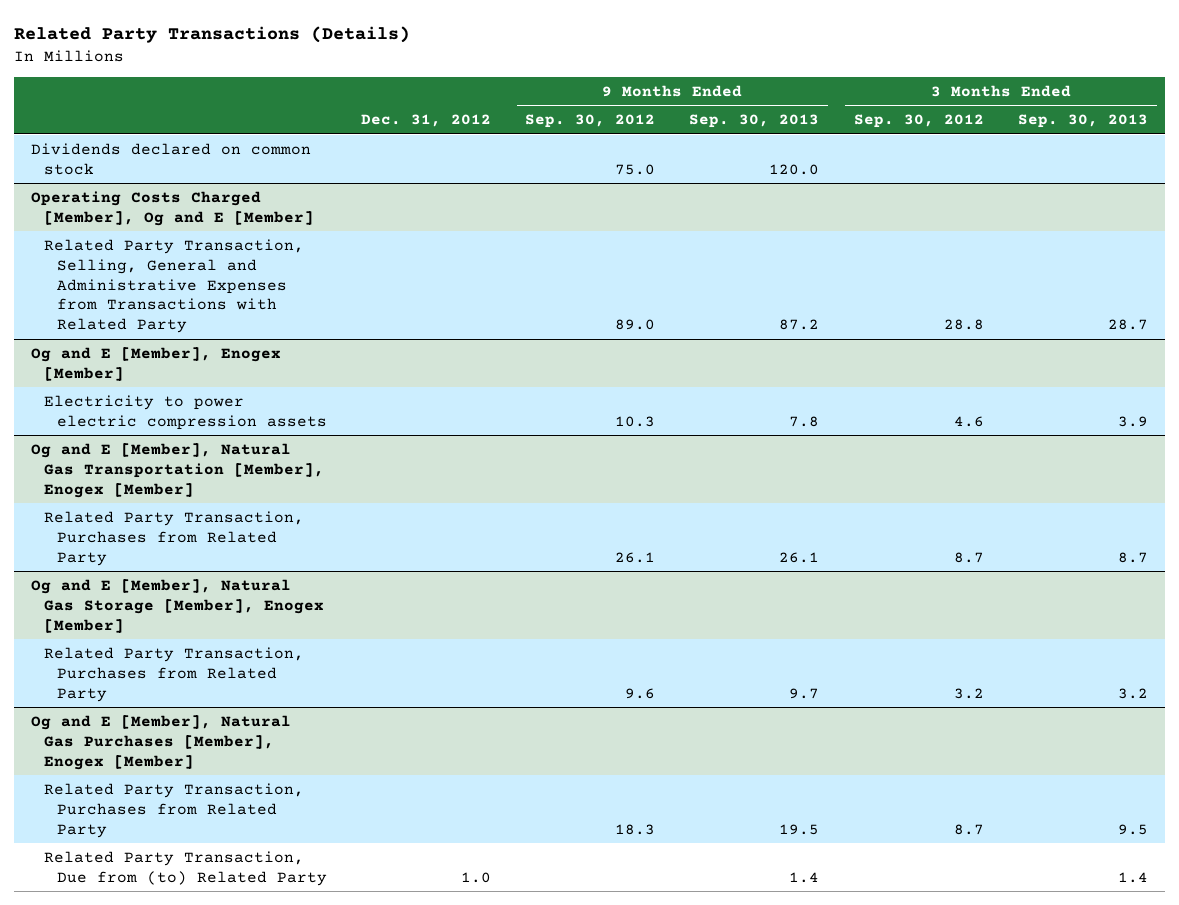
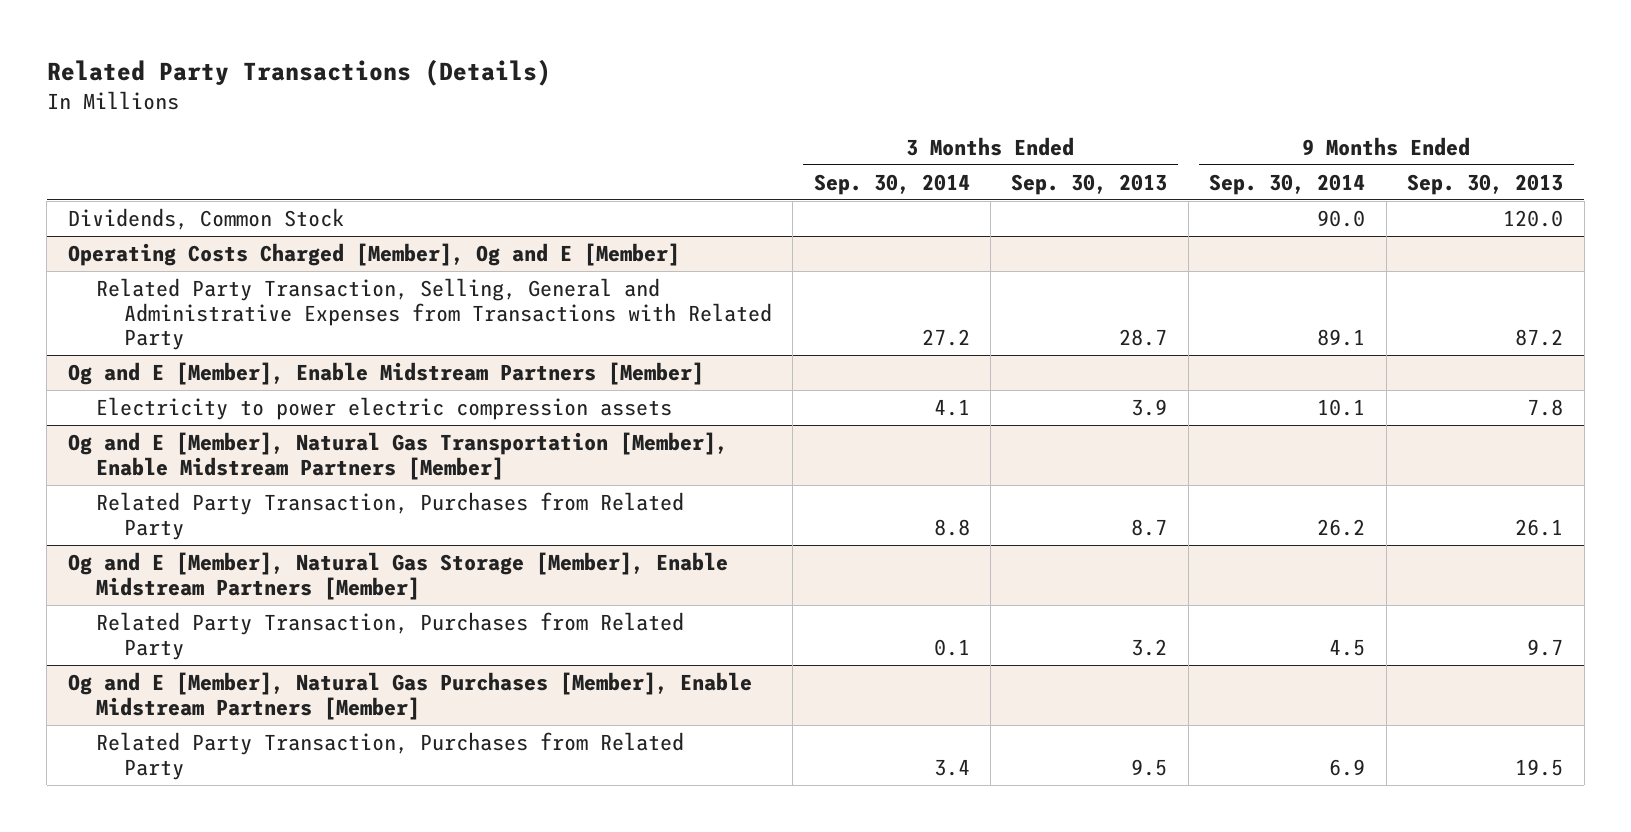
- | Dec. 31, 2012 | 9 Months Ended Sep. 30, 2012 | 9 Months Ended Sep. 30, 2013 | 3 Months Ended Sep. 30, 2012 | 3 Months Ended Sep. 30, 2013
+ | 3 Months Ended Sep. 30, 2014 | 3 Months Ended Sep. 30, 2013 | 9 Months Ended Sep. 30, 2014 | 9 Months Ended Sep. 30, 2013
- Dividends declared on common stock | | 75.0 | 120.0 | |
+ Dividends, Common Stock | | | 90.0 | 120.0
- Og and E [Member], Enogex [Member]
+ Og and E [Member], Enable Midstream Partners [Member]
- Og and E [Member], Natural Gas Transportation [Member], Enogex [Member]
+ Og and E [Member], Natural Gas Transportation [Member], Enable Midstream Partners [Member]
- Og and E [Member], Natural Gas Storage [Member], Enogex [Member]
+ Og and E [Member], Natural Gas Storage [Member], Enable Midstream Partners [Member]
- Og and E [Member], Natural Gas Purchases [Member], Enogex [Member]
+ Og and E [Member], Natural Gas Purchases [Member], Enable Midstream Partners [Member]
- Related Party Transaction, Due from (to) Related Party | 1.0 | | 1.4 | | 1.4

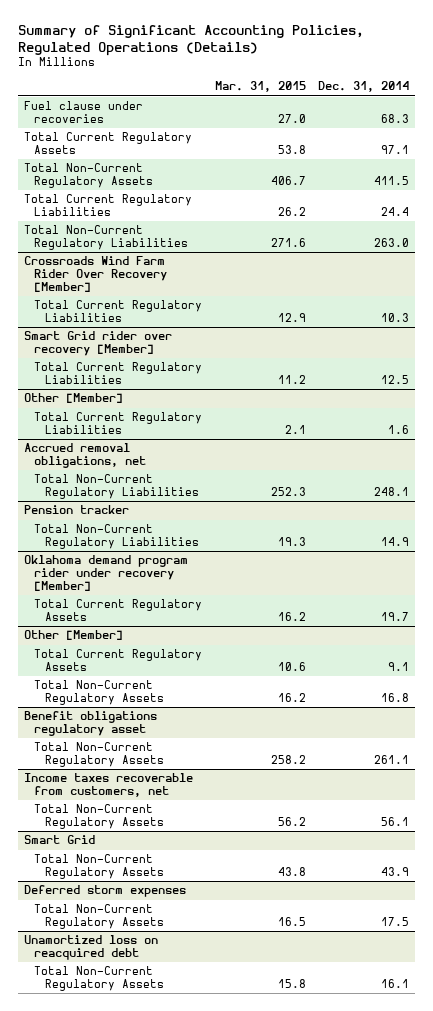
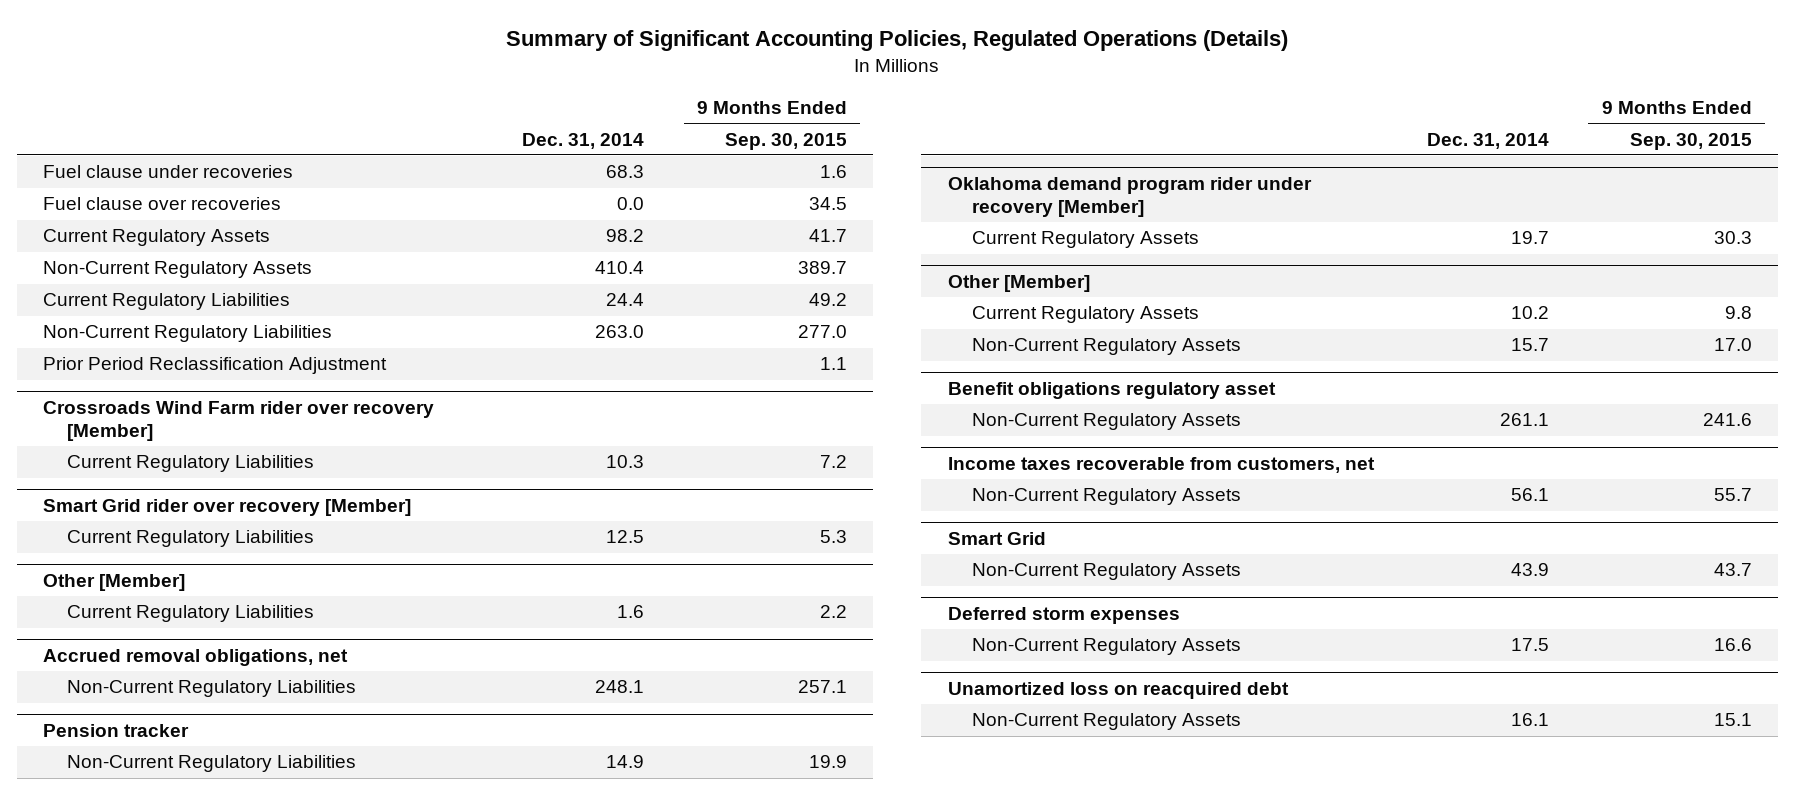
- | Mar. 31, 2015 | Dec. 31, 2014
+ | Dec. 31, 2014 | 9 Months Ended Sep. 30, 2015
- Total Current Regulatory Assets | 53.8 | 97.1
- Total Non-Current Regulatory Assets | 406.7 | 411.5
- Total Current Regulatory Liabilities | 26.2 | 24.4
- Total Non-Current Regulatory Liabilities | 271.6 | 263.0
- Crossroads Wind Farm Rider Over Recovery [Member]
- Total Current Regulatory Liabilities | 12.9 | 10.3
+ Fuel clause over recoveries | 0.0 | 34.5
+ Current Regulatory Assets | 98.2 | 41.7
+ Non-Current Regulatory Assets | 410.4 | 389.7
+ Current Regulatory Liabilities | 24.4 | 49.2
+ Non-Current Regulatory Liabilities | 263.0 | 277.0
+ Prior Period Reclassification Adjustment | | 1.1
+ Crossroads Wind Farm rider over recovery [Member]
+ Current Regulatory Liabilities | 10.3 | 7.2
@ Smart Grid rider over recovery [Member]
- Total Current Regulatory Liabilities | 11.2 | 12.5
+ Current Regulatory Liabilities | 12.5 | 5.3
@ Other [Member]
- Total Current Regulatory Liabilities | 2.1 | 1.6
+ Current Regulatory Liabilities | 1.6 | 2.2
@ Accrued removal obligations, net
- Total Non-Current Regulatory Liabilities | 252.3 | 248.1
+ Non-Current Regulatory Liabilities | 248.1 | 257.1
@ Pension tracker
- Total Non-Current Regulatory Liabilities | 19.3 | 14.9
+ Non-Current Regulatory Liabilities | 14.9 | 19.9
@ Oklahoma demand program rider under recovery [Member]
- Total Current Regulatory Assets | 16.2 | 19.7
+ Current Regulatory Assets | 19.7 | 30.3
@ Other [Member]
- Total Current Regulatory Assets | 10.6 | 9.1
- Total Non-Current Regulatory Assets | 16.2 | 16.8
+ Current Regulatory Assets | 10.2 | 9.8
+ Non-Current Regulatory Assets | 15.7 | 17.0
@ Benefit obligations regulatory asset
- Total Non-Current Regulatory Assets | 258.2 | 261.1
+ Non-Current Regulatory Assets | 261.1 | 241.6
@ Income taxes recoverable from customers, net
- Total Non-Current Regulatory Assets | 56.2 | 56.1
+ Non-Current Regulatory Assets | 56.1 | 55.7
@ Smart Grid
- Total Non-Current Regulatory Assets | 43.8 | 43.9
+ Non-Current Regulatory Assets | 43.9 | 43.7
@ Deferred storm expenses
- Total Non-Current Regulatory Assets | 16.5 | 17.5
+ Non-Current Regulatory Assets | 17.5 | 16.6
@ Unamortized loss on reacquired debt
- Total Non-Current Regulatory Assets | 15.8 | 16.1
+ Non-Current Regulatory Assets | 16.1 | 15.1

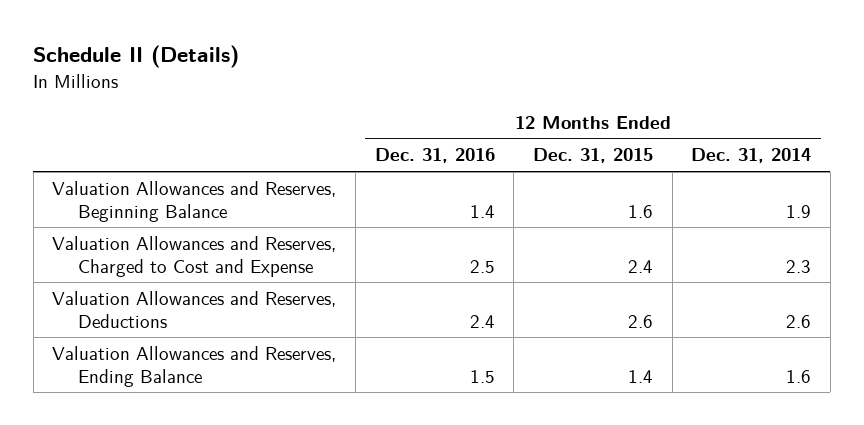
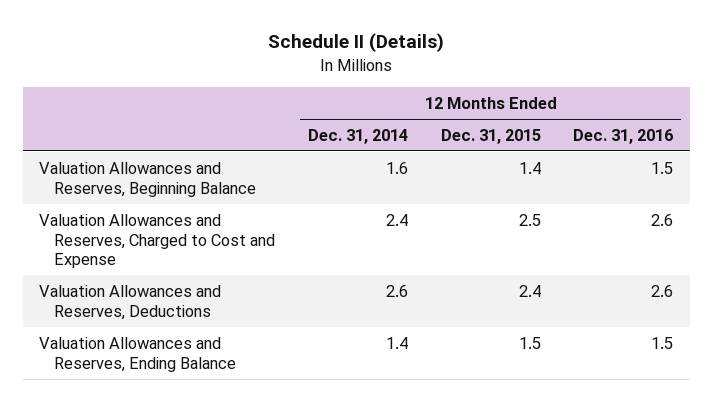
- | 12 Months Ended Dec. 31, 2016 | 12 Months Ended Dec. 31, 2015 | 12 Months Ended Dec. 31, 2014
+ | 12 Months Ended Dec. 31, 2014 | 12 Months Ended Dec. 31, 2015 | 12 Months Ended Dec. 31, 2016
- Valuation Allowances and Reserves, Beginning Balance | 1.4 | 1.6 | 1.9
- Valuation Allowances and Reserves, Charged to Cost and Expense | 2.5 | 2.4 | 2.3
- Valuation Allowances and Reserves, Deductions | 2.4 | 2.6 | 2.6
- Valuation Allowances and Reserves, Ending Balance | 1.5 | 1.4 | 1.6
+ Valuation Allowances and Reserves, Beginning Balance | 1.6 | 1.4 | 1.5
+ Valuation Allowances and Reserves, Charged to Cost and Expense | 2.4 | 2.5 | 2.6
+ Valuation Allowances and Reserves, Deductions | 2.6 | 2.4 | 2.6
+ Valuation Allowances and Reserves, Ending Balance | 1.4 | 1.5 | 1.5

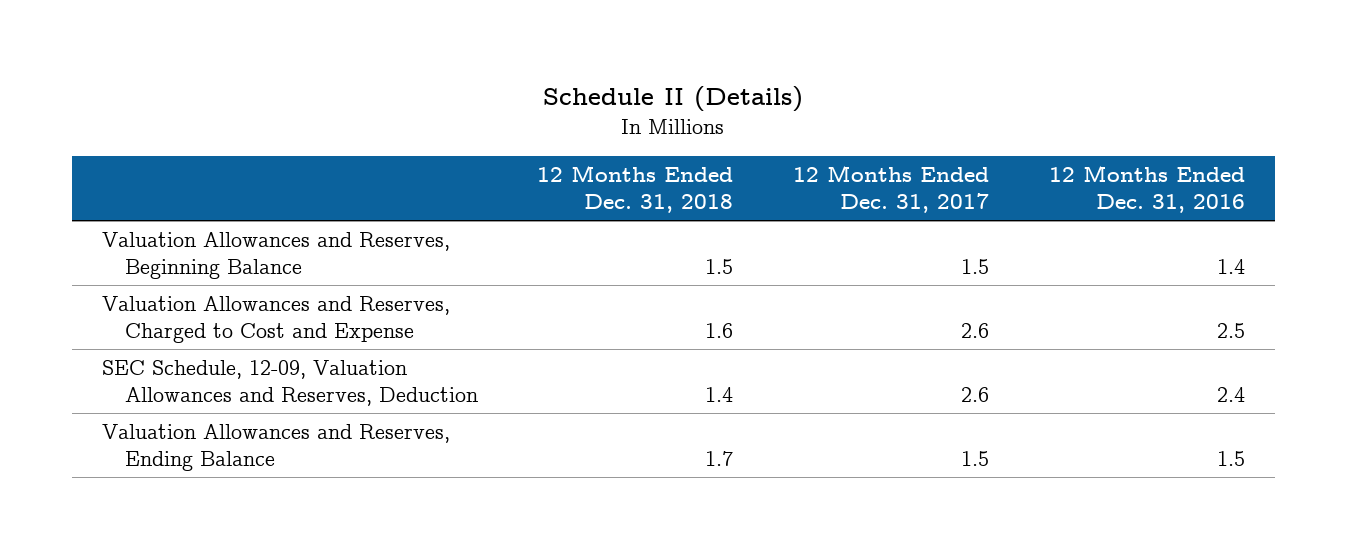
- | 12 Months Ended Dec. 31, 2014 | 12 Months Ended Dec. 31, 2015 | 12 Months Ended Dec. 31, 2016
+ | 12 Months Ended Dec. 31, 2018 | 12 Months Ended Dec. 31, 2017 | 12 Months Ended Dec. 31, 2016
- Valuation Allowances and Reserves, Beginning Balance | 1.6 | 1.4 | 1.5
- Valuation Allowances and Reserves, Charged to Cost and Expense | 2.4 | 2.5 | 2.6
- Valuation Allowances and Reserves, Deductions | 2.6 | 2.4 | 2.6
+ Valuation Allowances and Reserves, Beginning Balance | 1.5 | 1.5 | 1.4
+ Valuation Allowances and Reserves, Charged to Cost and Expense | 1.6 | 2.6 | 2.5
+ SEC Schedule, 12-09, Valuation Allowances and Reserves, Deduction | 1.4 | 2.6 | 2.4

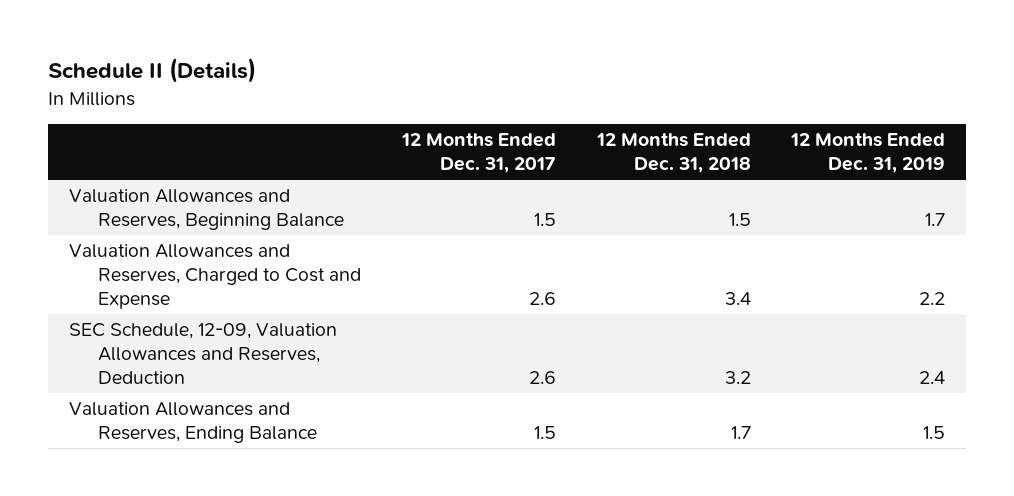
- | 12 Months Ended Dec. 31, 2018 | 12 Months Ended Dec. 31, 2017 | 12 Months Ended Dec. 31, 2016
+ | 12 Months Ended Dec. 31, 2017 | 12 Months Ended Dec. 31, 2018 | 12 Months Ended Dec. 31, 2019
- Valuation Allowances and Reserves, Charged to Cost and Expense | 1.6 | 2.6 | 2.5
- SEC Schedule, 12-09, Valuation Allowances and Reserves, Deduction | 1.4 | 2.6 | 2.4
+ Valuation Allowances and Reserves, Charged to Cost and Expense | 2.6 | 3.4 | 2.2
+ SEC Schedule, 12-09, Valuation Allowances and Reserves, Deduction | 2.6 | 3.2 | 2.4

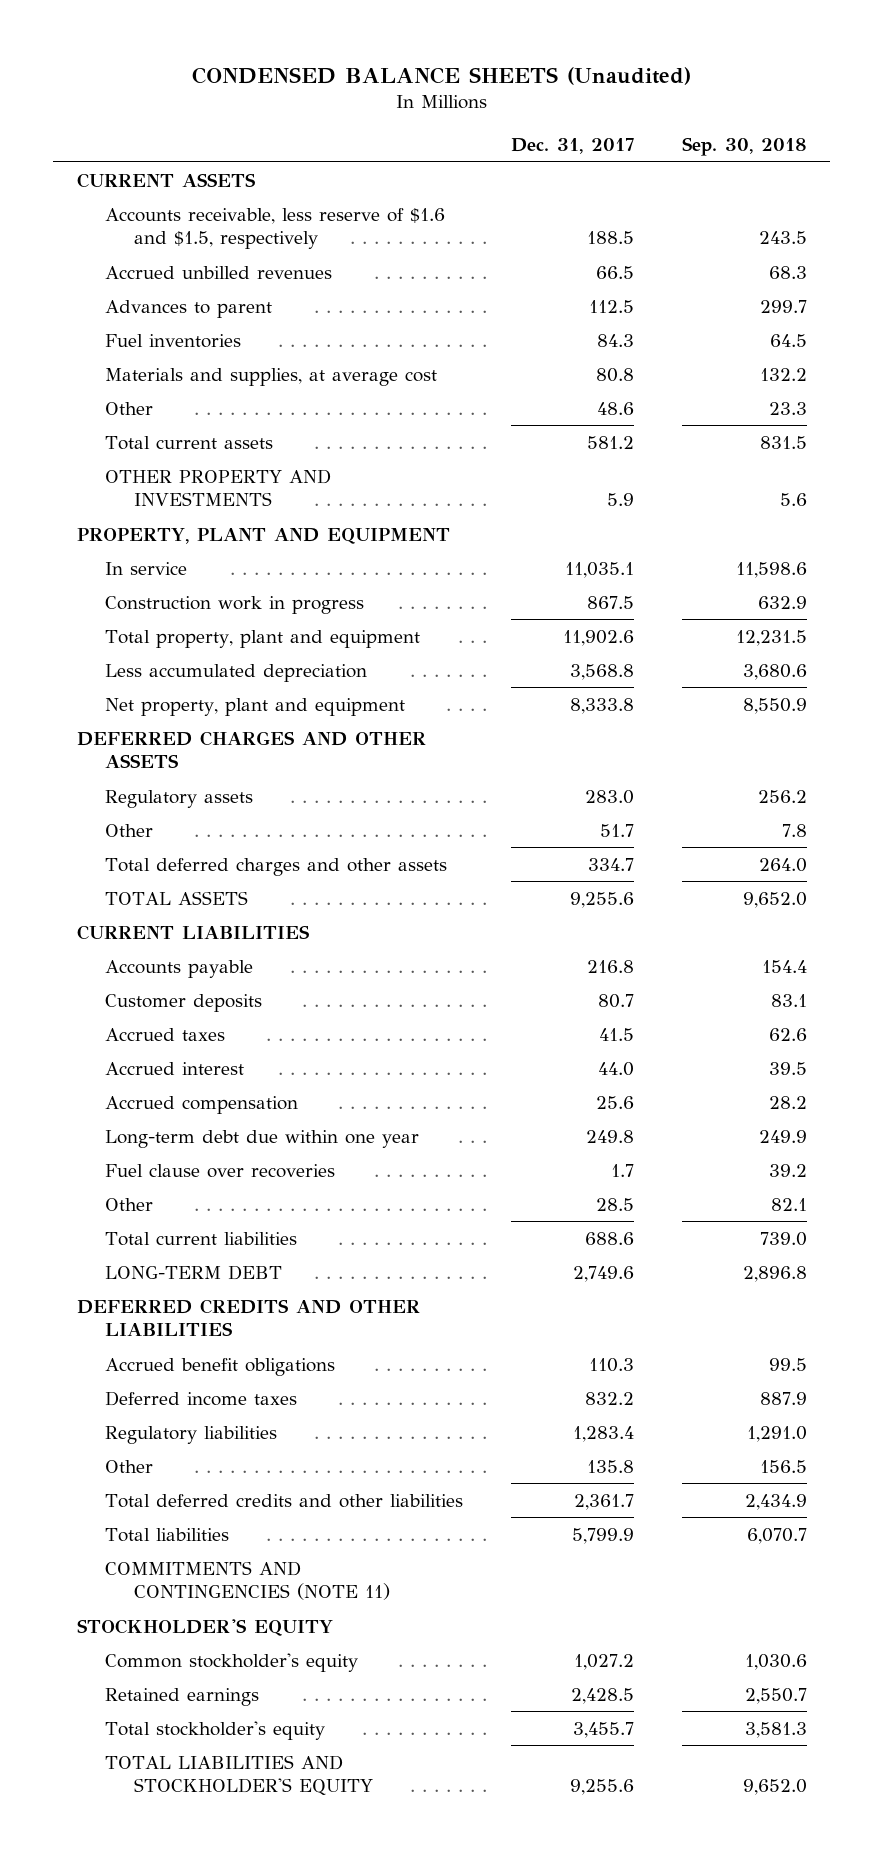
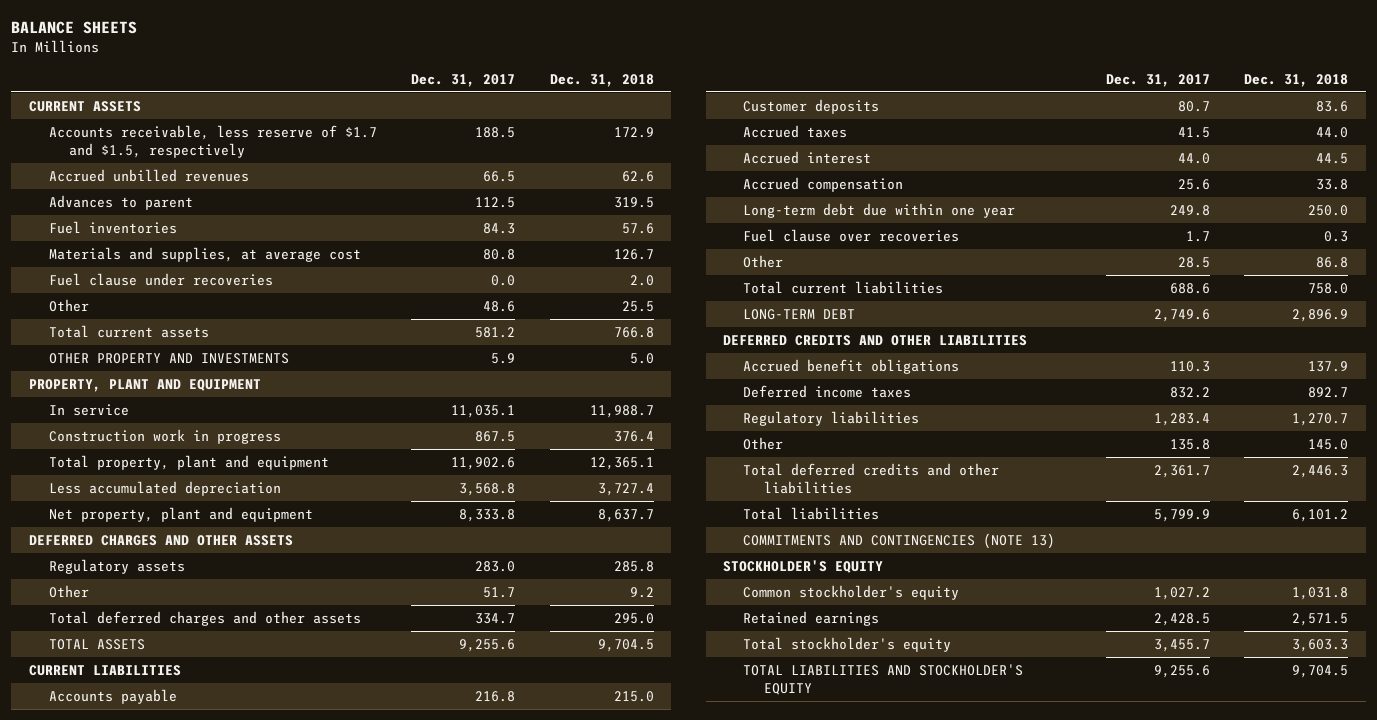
- CONDENSED BALANCE SHEETS (Unaudited)
+ BALANCE SHEETS
- | Dec. 31, 2017 | Sep. 30, 2018
+ | Dec. 31, 2017 | Dec. 31, 2018
- Accounts receivable, less reserve of $1.6 and $1.5, respectively | 188.5 | 243.5
+ Accounts receivable, less reserve of $1.7 and $1.5, respectively | 188.5 | 172.9
+ Fuel clause under recoveries | 0.0 | 2.0
- COMMITMENTS AND CONTINGENCIES (NOTE 11)
+ COMMITMENTS AND CONTINGENCIES (NOTE 13)

